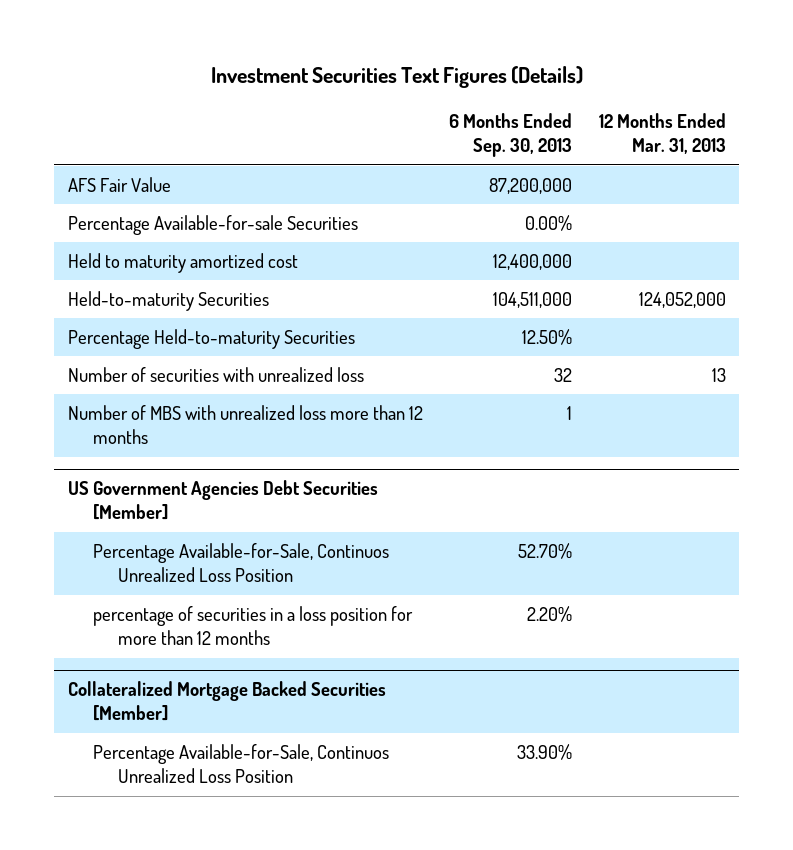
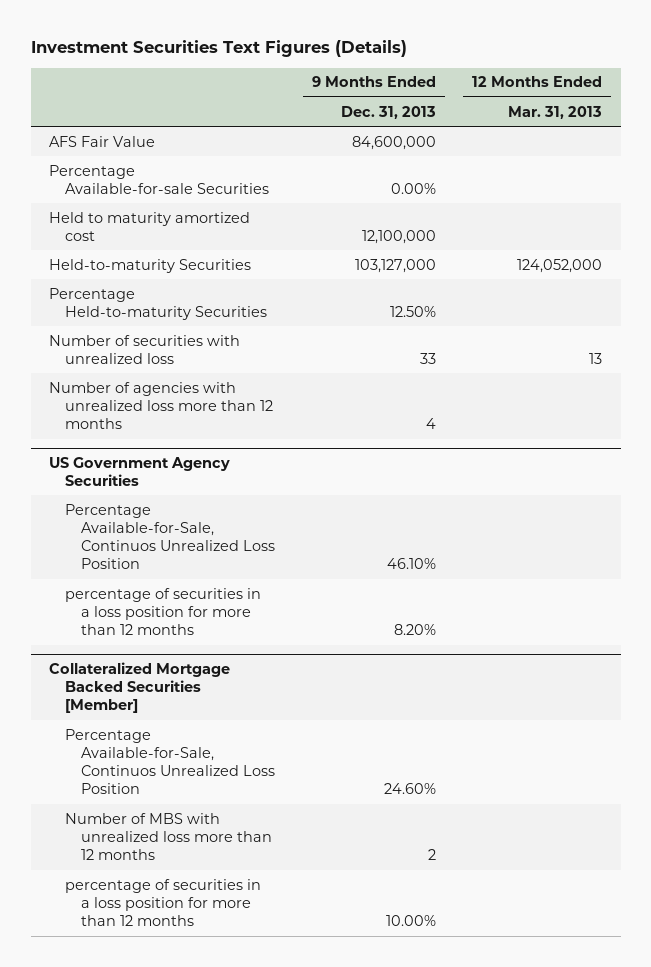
- | 6 Months Ended Sep. 30, 2013 | 12 Months Ended Mar. 31, 2013
+ | 9 Months Ended Dec. 31, 2013 | 12 Months Ended Mar. 31, 2013
- Number of MBS with unrealized loss more than 12 months | 1 |
- US Government Agencies Debt Securities [Member]
+ Number of agencies with unrealized loss more than 12 months | 4 |
+ US Government Agency Securities
@ Collateralized Mortgage Backed Securities [Member]
+ Number of MBS with unrealized loss more than 12 months | 2 |
+ percentage of securities in a loss position for more than 12 months | 10.00% |

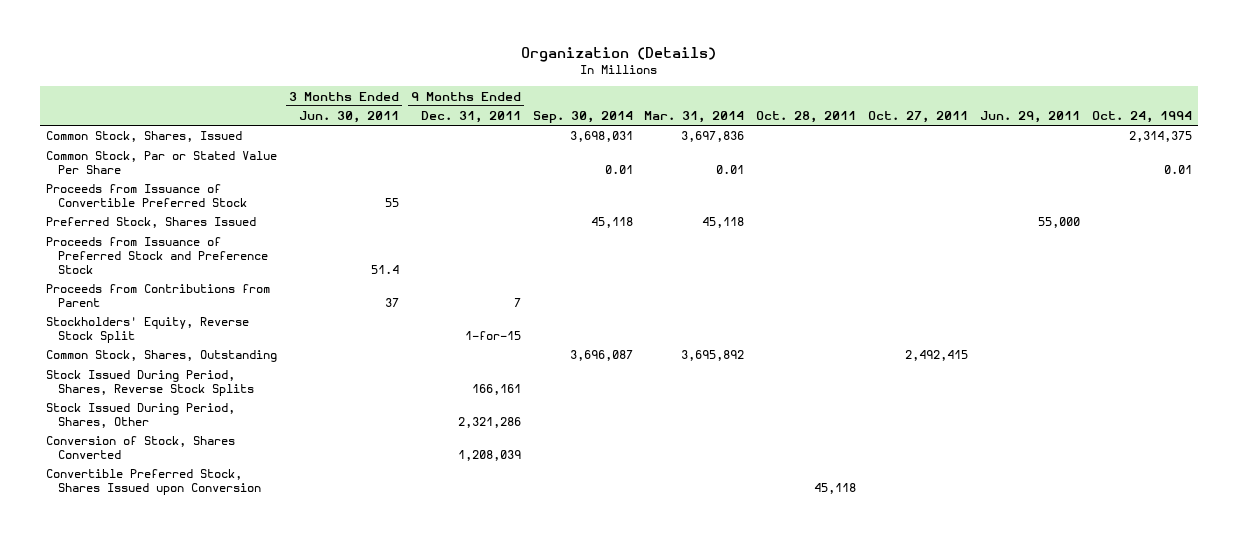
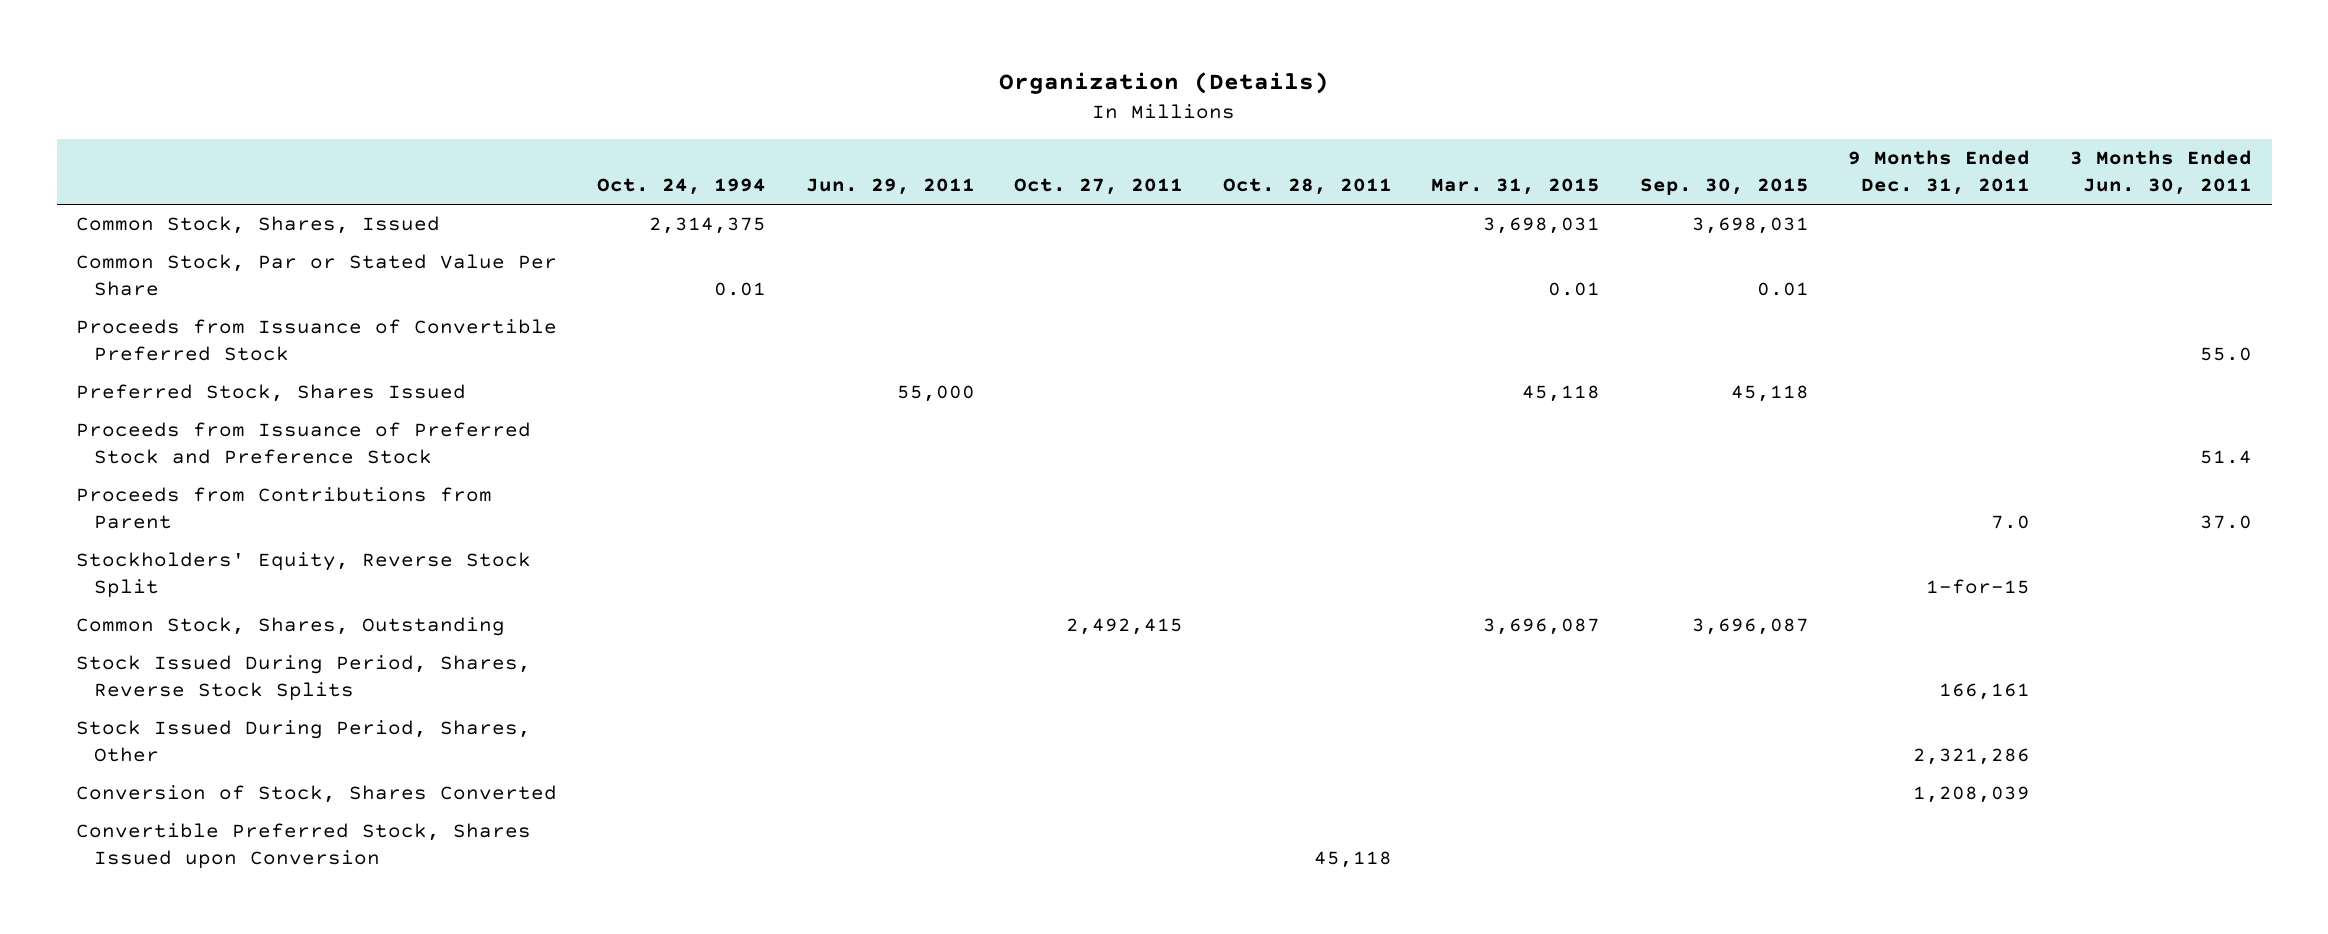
- | 3 Months Ended Jun. 30, 2011 | 9 Months Ended Dec. 31, 2011 | Sep. 30, 2014 | Mar. 31, 2014 | Oct. 28, 2011 | Oct. 27, 2011 | Jun. 29, 2011 | Oct. 24, 1994
+ | Oct. 24, 1994 | Jun. 29, 2011 | Oct. 27, 2011 | Oct. 28, 2011 | Mar. 31, 2015 | Sep. 30, 2015 | 9 Months Ended Dec. 31, 2011 | 3 Months Ended Jun. 30, 2011
- Proceeds from Issuance of Convertible Preferred Stock | 55 | | | | | | |
+ Proceeds from Issuance of Convertible Preferred Stock | | | | | | | | 55.0
- Proceeds from Contributions from Parent | 37 | 7 | | | | | |
+ Proceeds from Contributions from Parent | | | | | | | 7.0 | 37.0

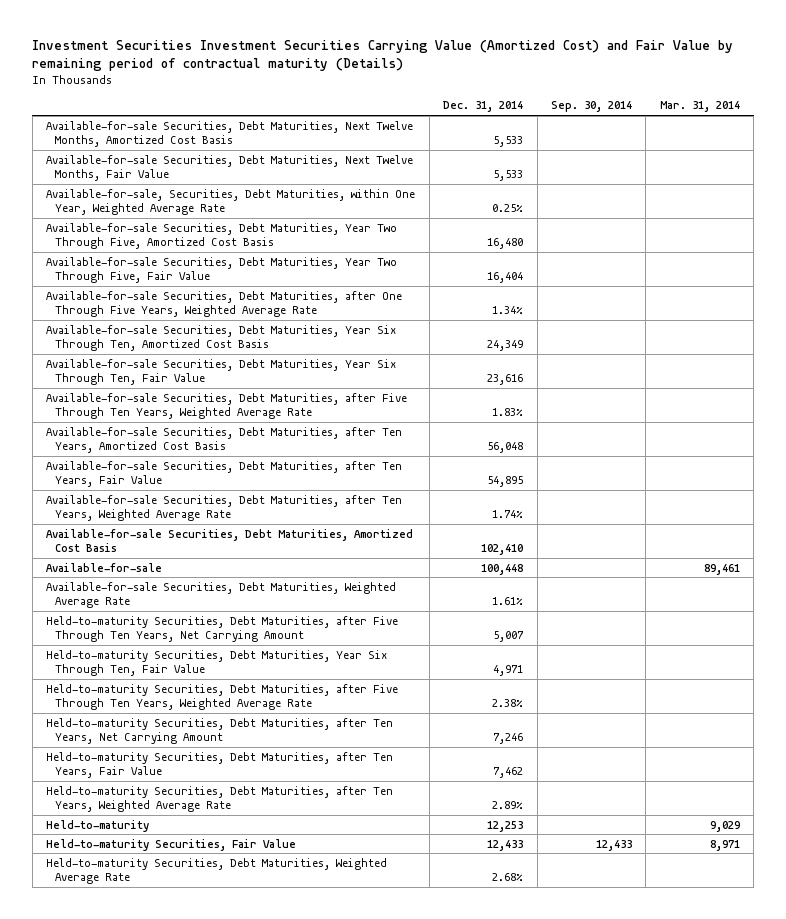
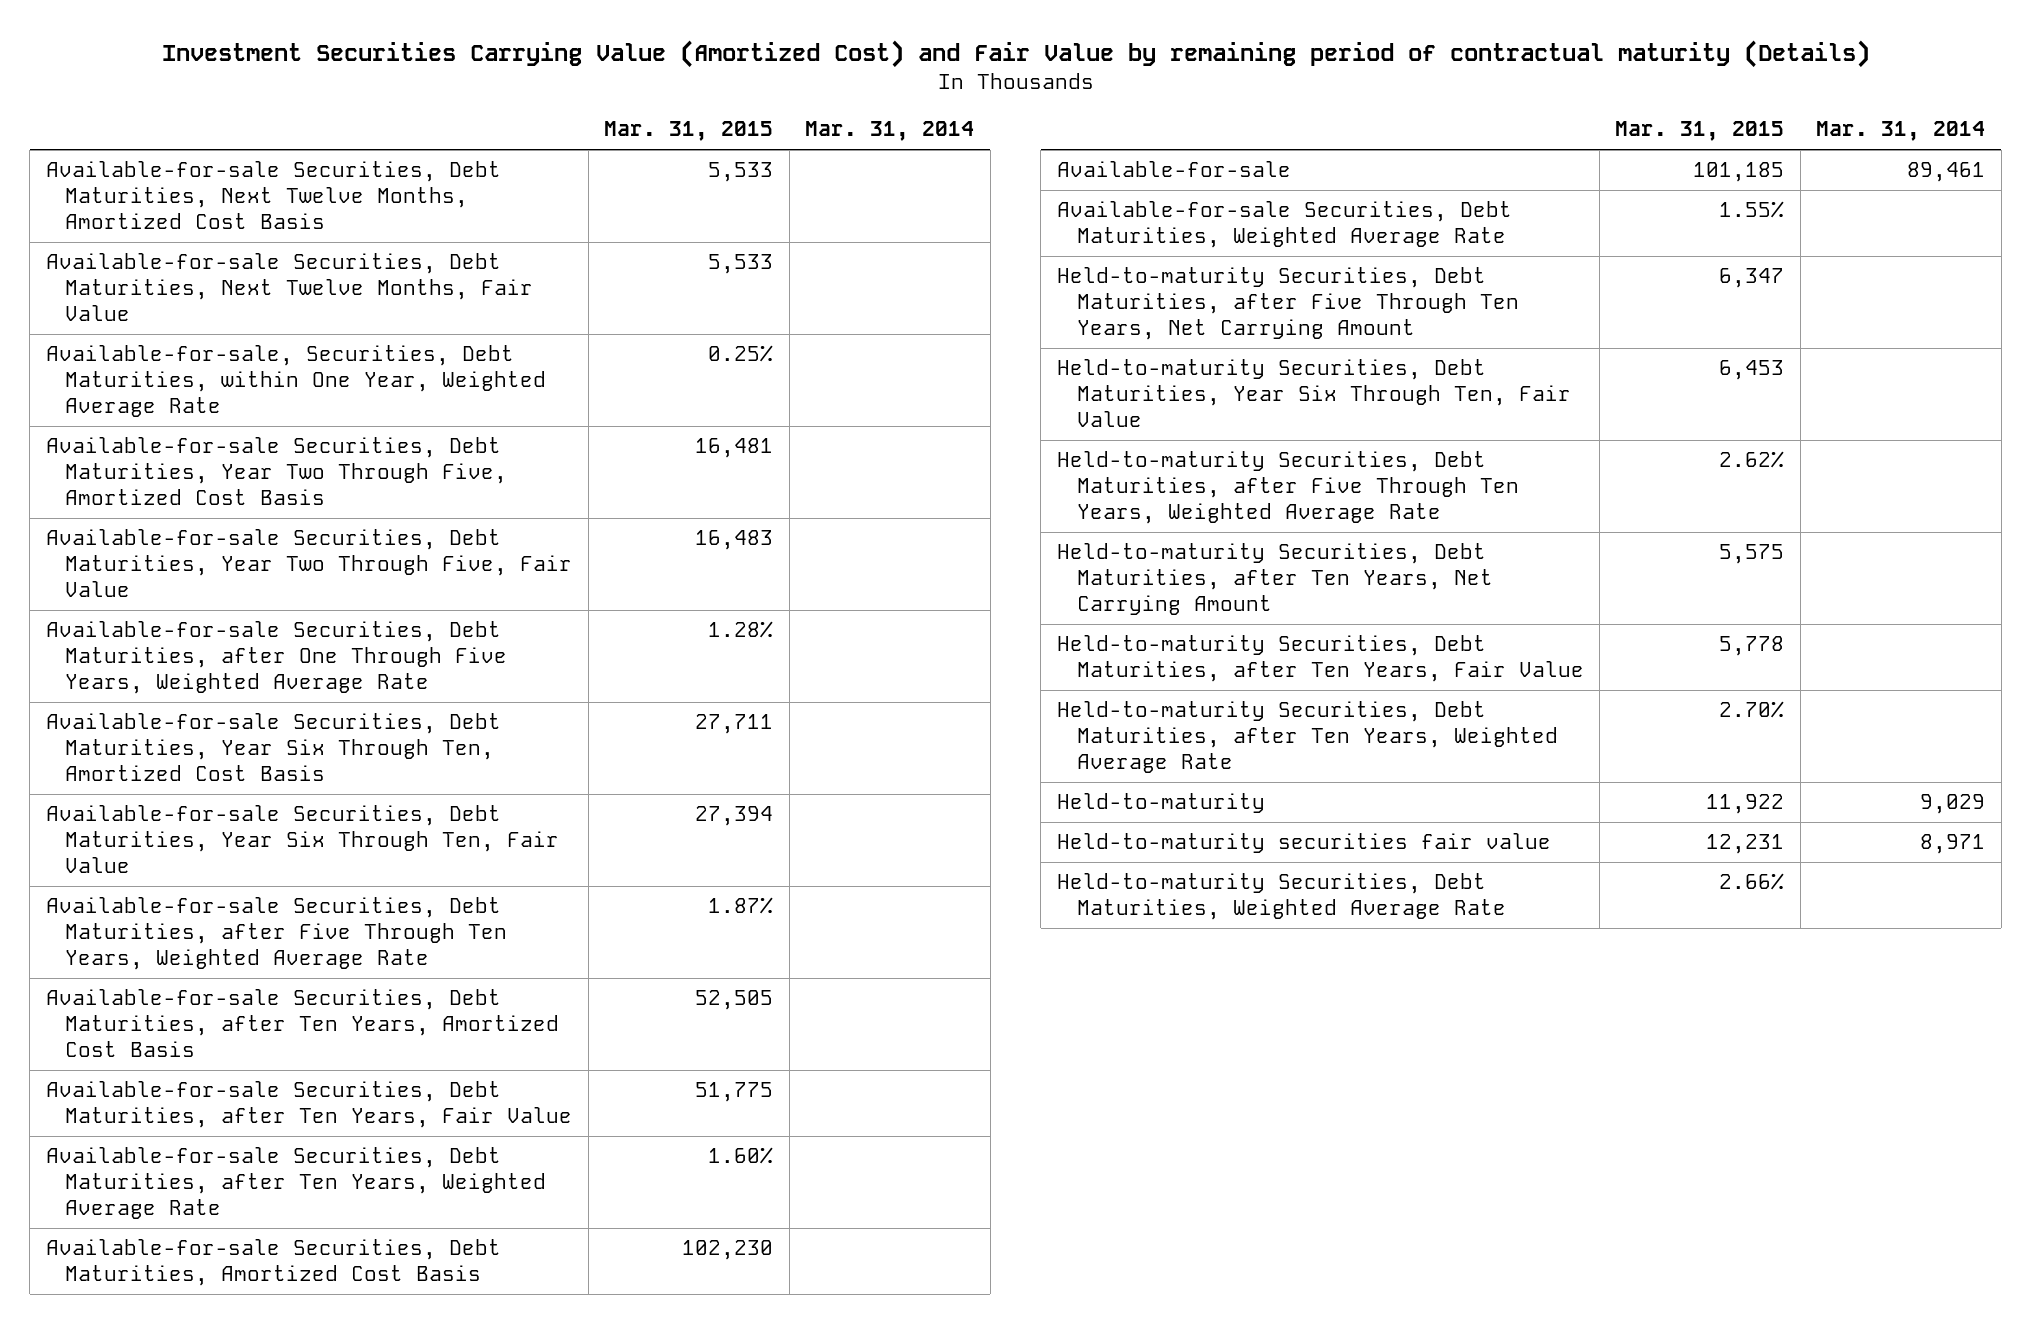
- Investment Securities Investment Securities Carrying Value (Amortized Cost) and Fair Value by remaining period of contractual maturity (Details)
+ Investment Securities Carrying Value (Amortized Cost) and Fair Value by remaining period of contractual maturity (Details)
- | Dec. 31, 2014 | Sep. 30, 2014 | Mar. 31, 2014
+ | Mar. 31, 2015 | Mar. 31, 2014
- Held-to-maturity Securities, Fair Value | 12,433 | 12,433 | 8,971
+ Held-to-maturity securities fair value | 12,231 | 8,971

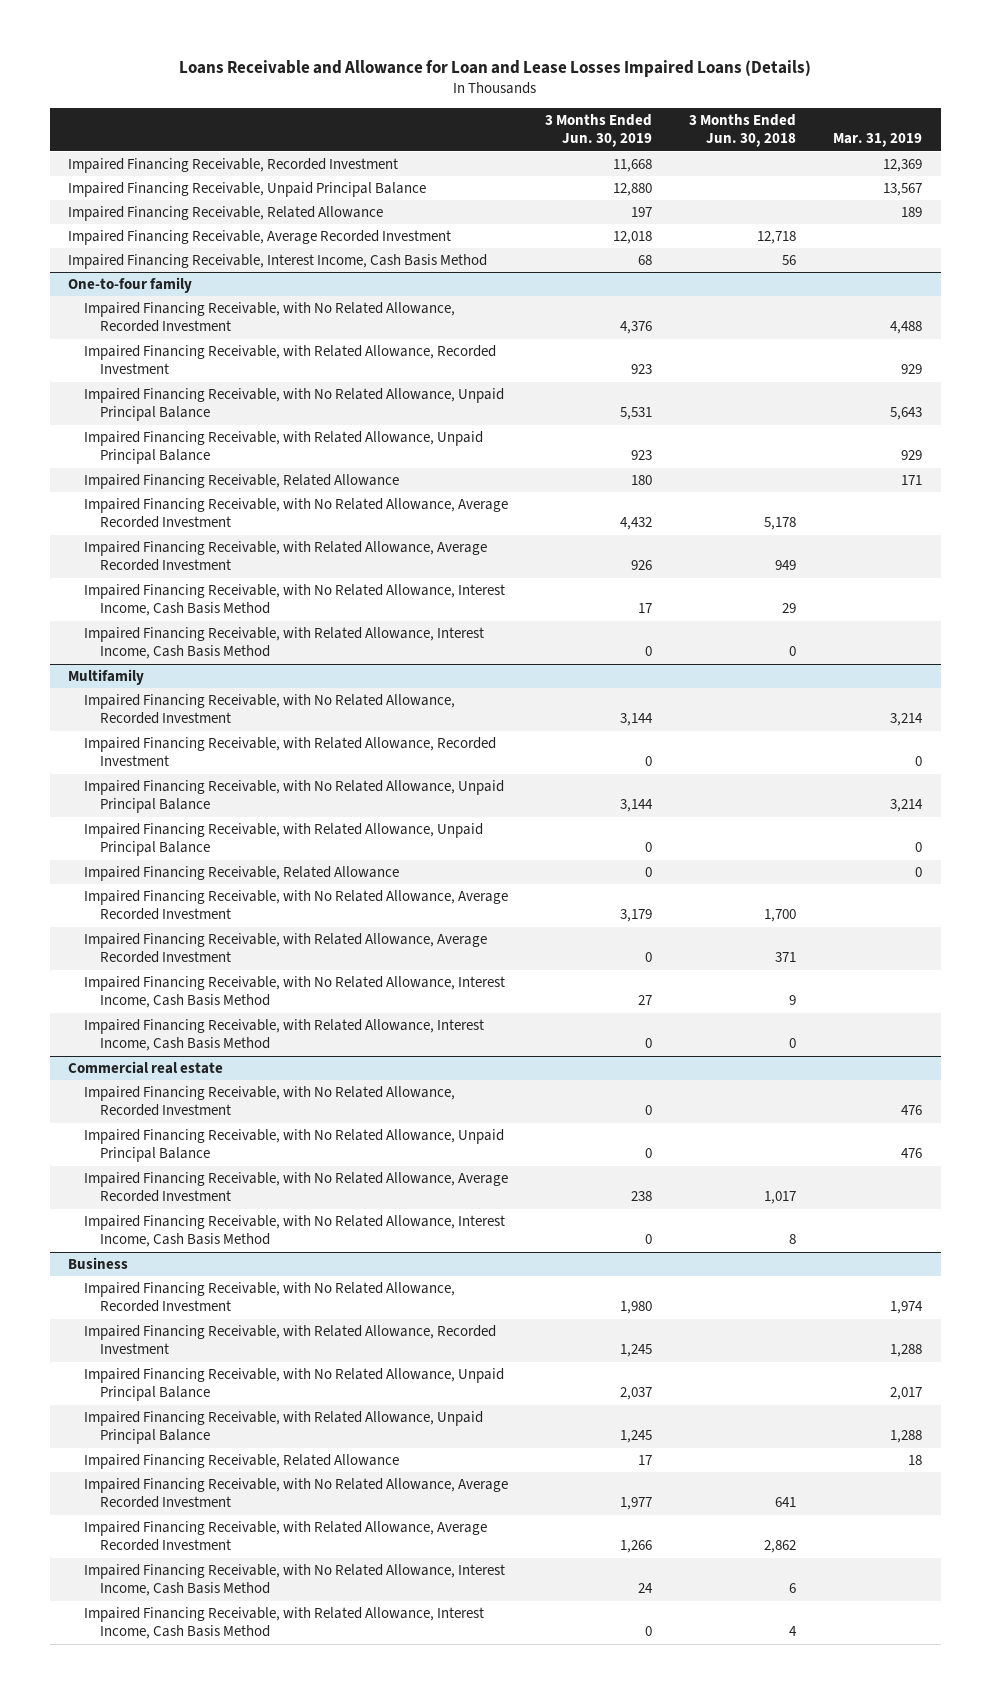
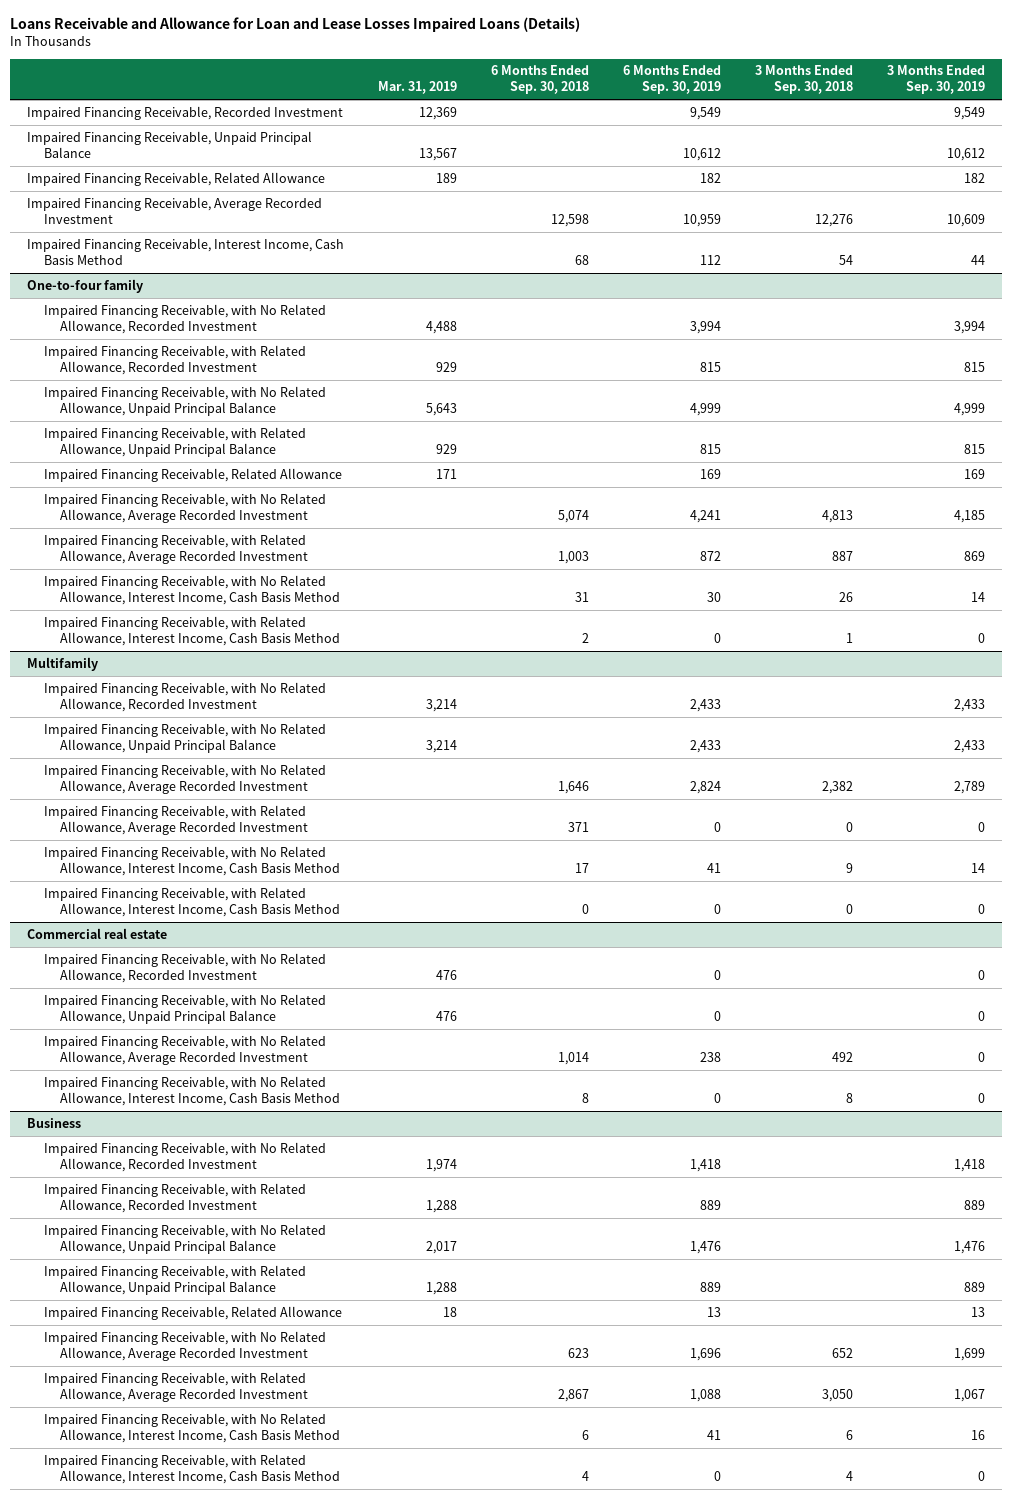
- | 3 Months Ended Jun. 30, 2019 | 3 Months Ended Jun. 30, 2018 | Mar. 31, 2019
+ | Mar. 31, 2019 | 6 Months Ended Sep. 30, 2018 | 6 Months Ended Sep. 30, 2019 | 3 Months Ended Sep. 30, 2018 | 3 Months Ended Sep. 30, 2019
@ Multifamily
- Impaired Financing Receivable, with Related Allowance, Recorded Investment | 0 | | 0
- Impaired Financing Receivable, with Related Allowance, Unpaid Principal Balance | 0 | | 0
- Impaired Financing Receivable, Related Allowance | 0 | | 0

